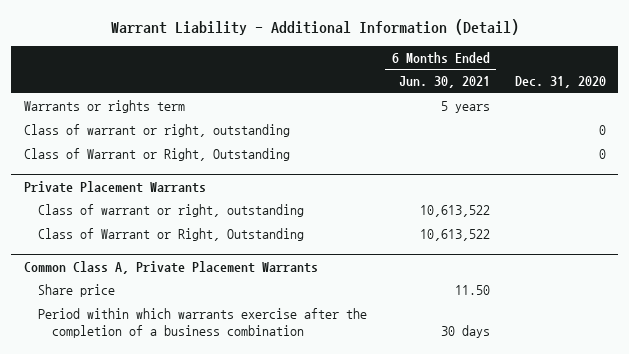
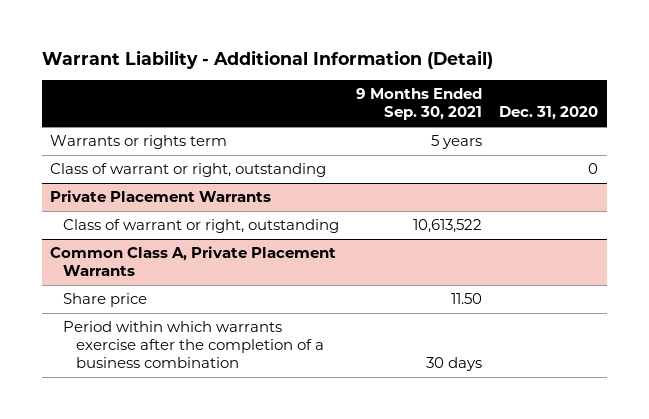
- | 6 Months Ended Jun. 30, 2021 | Dec. 31, 2020
+ | 9 Months Ended Sep. 30, 2021 | Dec. 31, 2020
- Class of Warrant or Right, Outstanding | | 0
@ Private Placement Warrants
- Class of Warrant or Right, Outstanding | 10,613,522 |

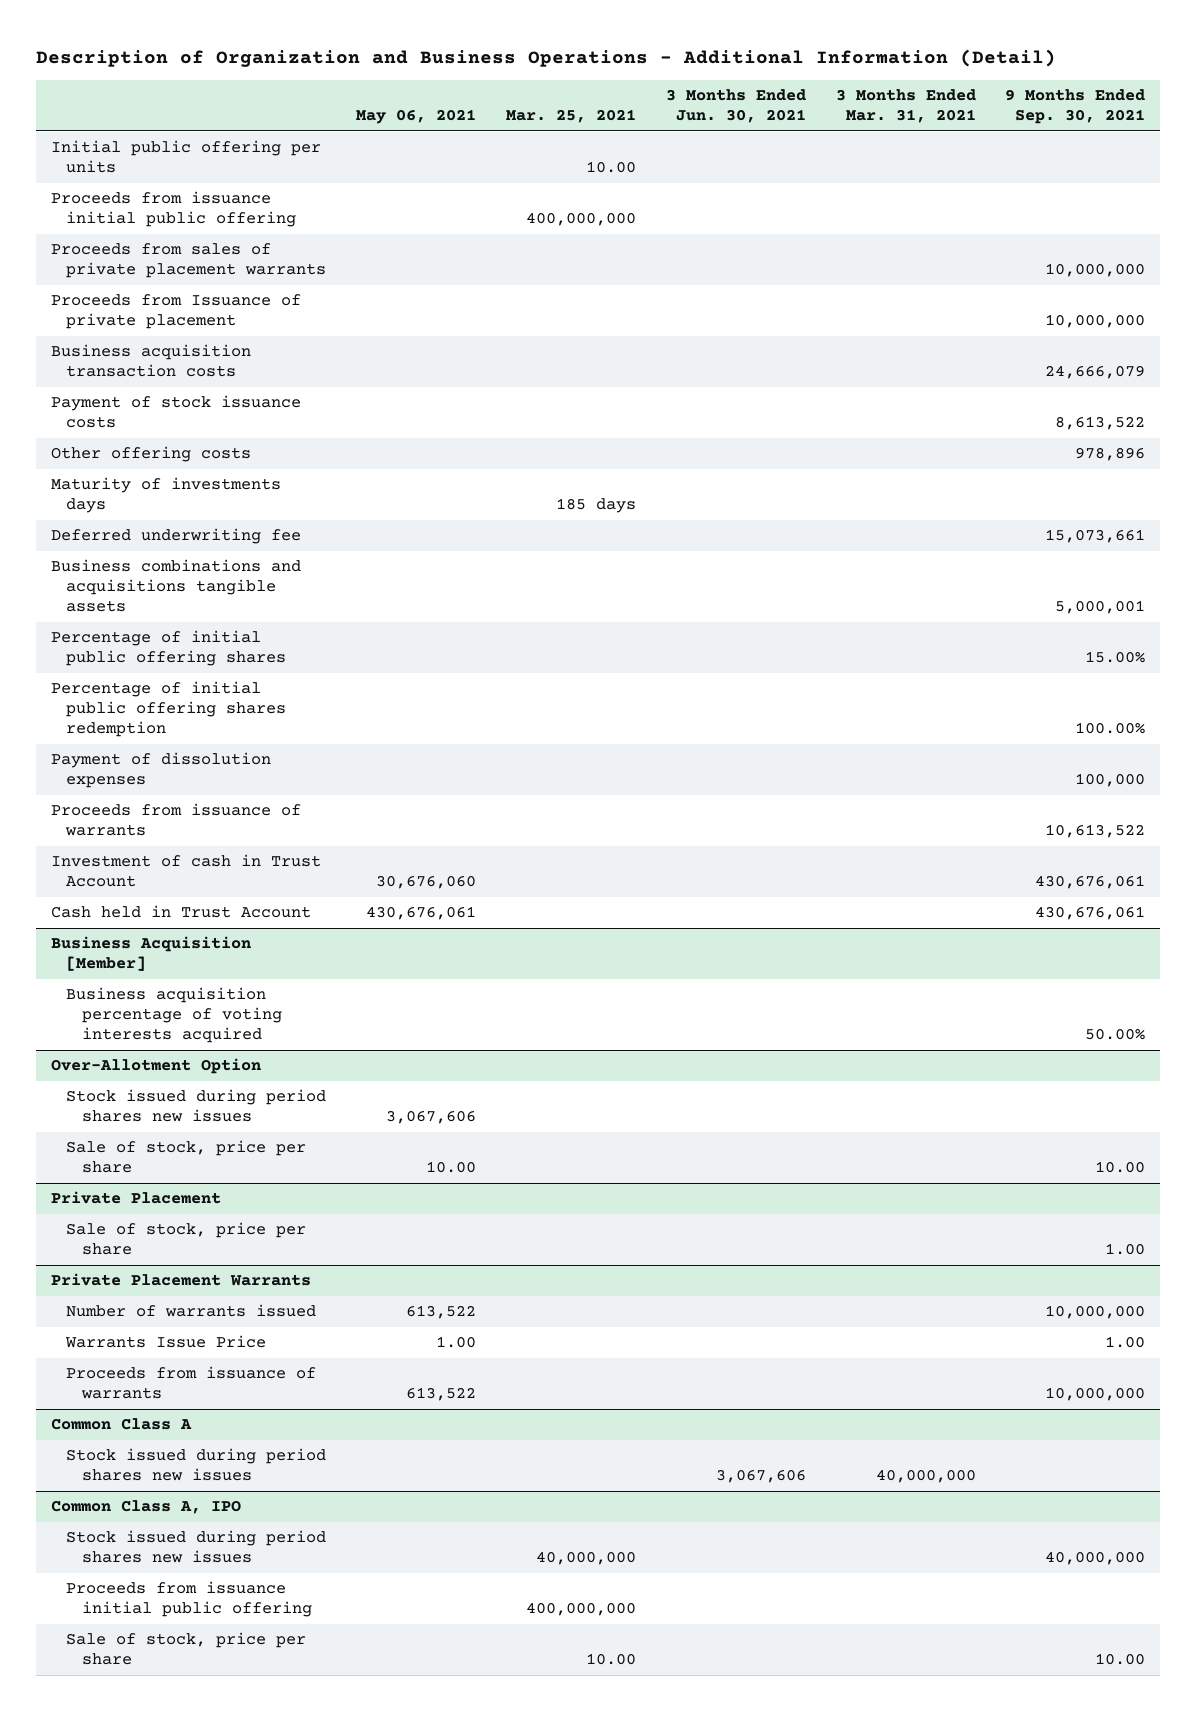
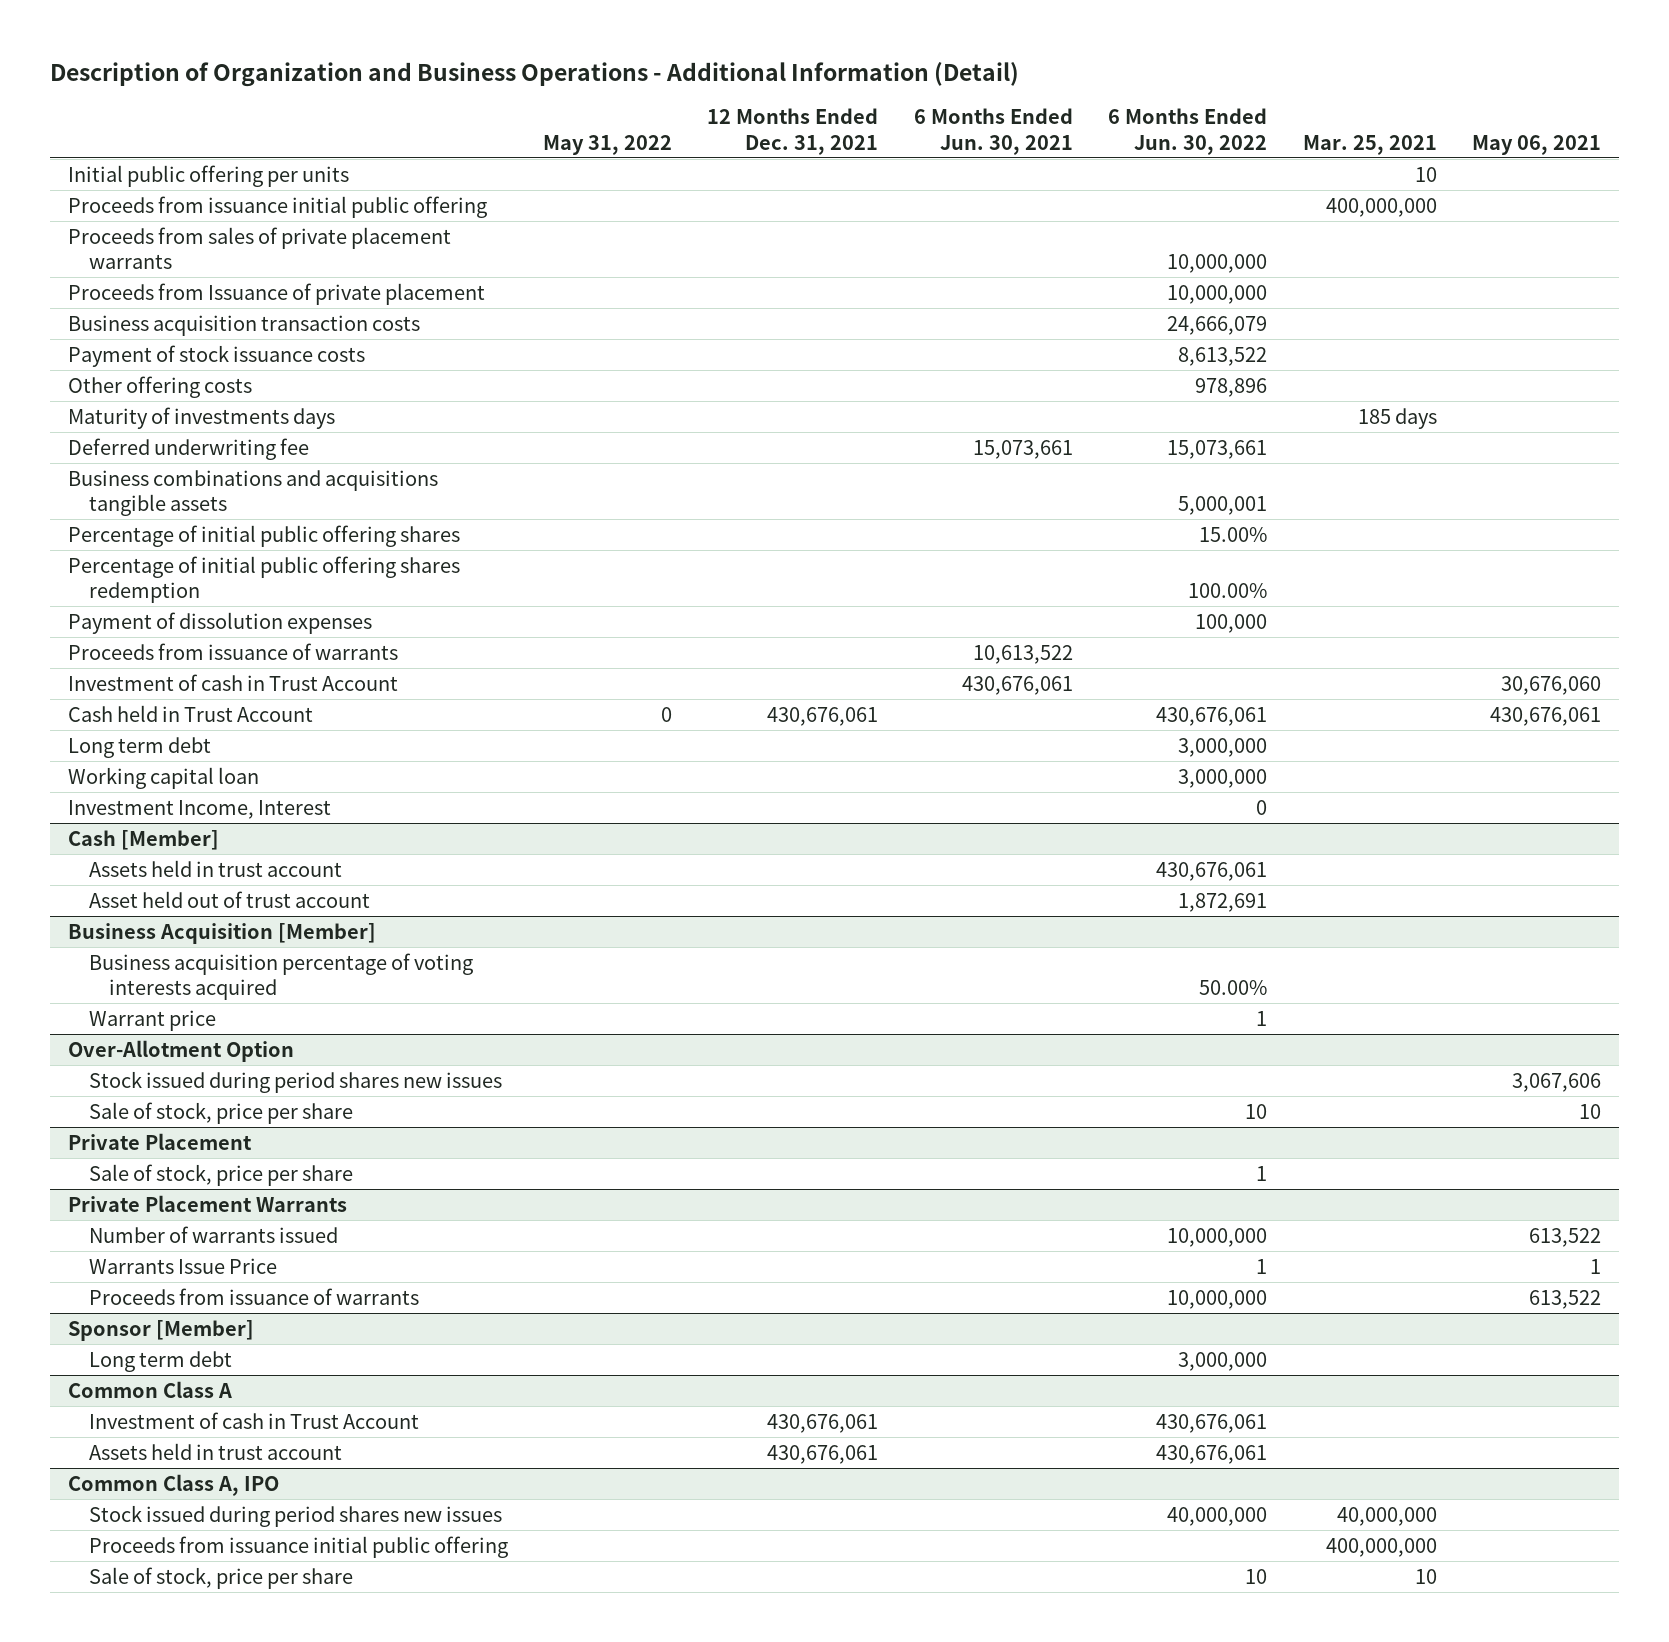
- | May 06, 2021 | Mar. 25, 2021 | 3 Months Ended Jun. 30, 2021 | 3 Months Ended Mar. 31, 2021 | 9 Months Ended Sep. 30, 2021
+ | May 31, 2022 | 12 Months Ended Dec. 31, 2021 | 6 Months Ended Jun. 30, 2021 | 6 Months Ended Jun. 30, 2022 | Mar. 25, 2021 | May 06, 2021
- Initial public offering per units | | 10.00 | | |
+ Initial public offering per units | | | | | 10 |
+ Long term debt | | | | 3,000,000 | |
+ Working capital loan | | | | 3,000,000 | |
+ Investment Income, Interest | | | | 0 | |
+ Cash [Member]
+ Assets held in trust account | | | | 430,676,061 | |
+ Asset held out of trust account | | | | 1,872,691 | |
@ Business Acquisition [Member]
+ Warrant price | | | | 1 | |
@ Over-Allotment Option
- Sale of stock, price per share | 10.00 | | | | 10.00
+ Sale of stock, price per share | | | | 10 | | 10
@ Private Placement Warrants
- Warrants Issue Price | 1.00 | | | | 1.00
+ Warrants Issue Price | | | | 1 | | 1
+ Sponsor [Member]
+ Long term debt | | | | 3,000,000 | |
@ Common Class A
- Stock issued during period shares new issues | | | 3,067,606 | 40,000,000 |
+ Investment of cash in Trust Account | | 430,676,061 | | 430,676,061 | |
+ Assets held in trust account | | 430,676,061 | | 430,676,061 | |
@ Common Class A, IPO
- Sale of stock, price per share | | 10.00 | | | 10.00
+ Sale of stock, price per share | | | | 10 | 10 |

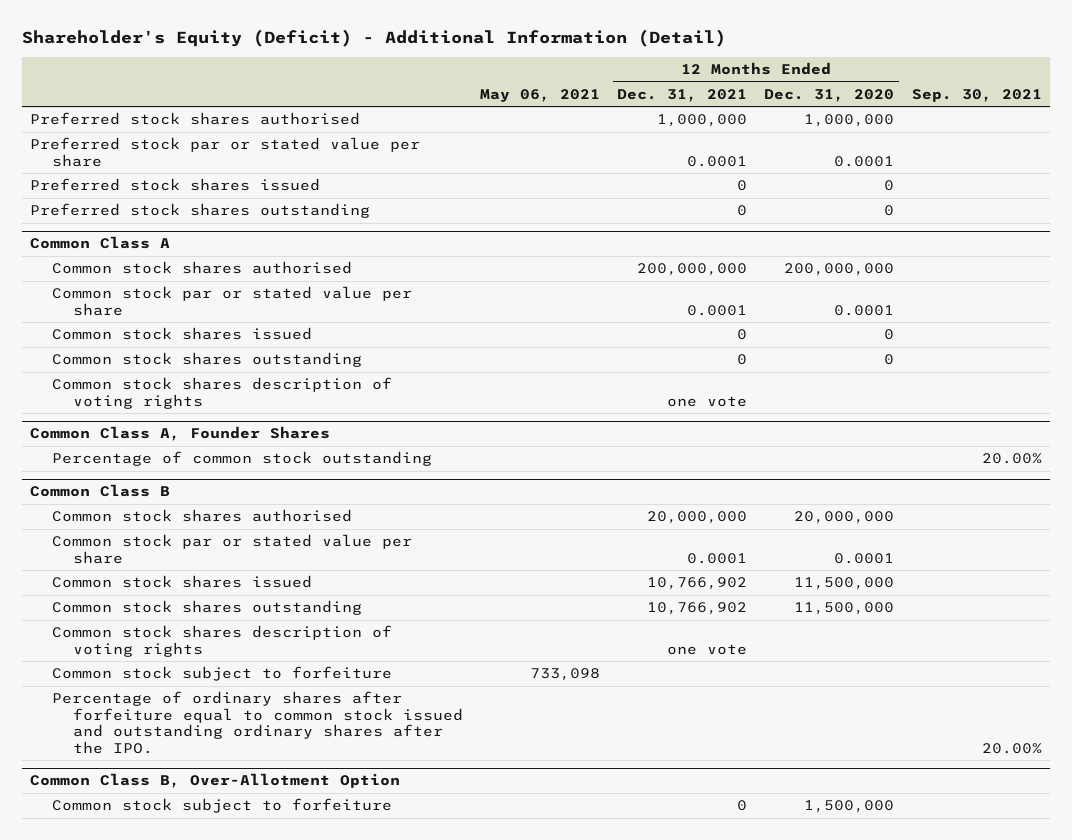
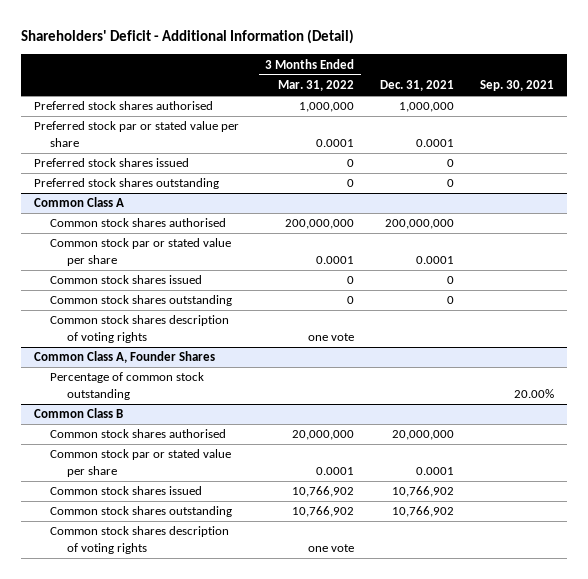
- Shareholder's Equity (Deficit) - Additional Information (Detail)
+ Shareholders' Deficit - Additional Information (Detail)
- | May 06, 2021 | 12 Months Ended Dec. 31, 2021 | 12 Months Ended Dec. 31, 2020 | Sep. 30, 2021
+ | 3 Months Ended Mar. 31, 2022 | Dec. 31, 2021 | Sep. 30, 2021
@ Common Class B
- Common stock subject to forfeiture | 733,098 | | |
- Percentage of ordinary shares after forfeiture equal to common stock issued and outstanding ordinary shares after the IPO. | | | | 20.00%
- Common Class B, Over-Allotment Option
- Common stock subject to forfeiture | | 0 | 1,500,000 |

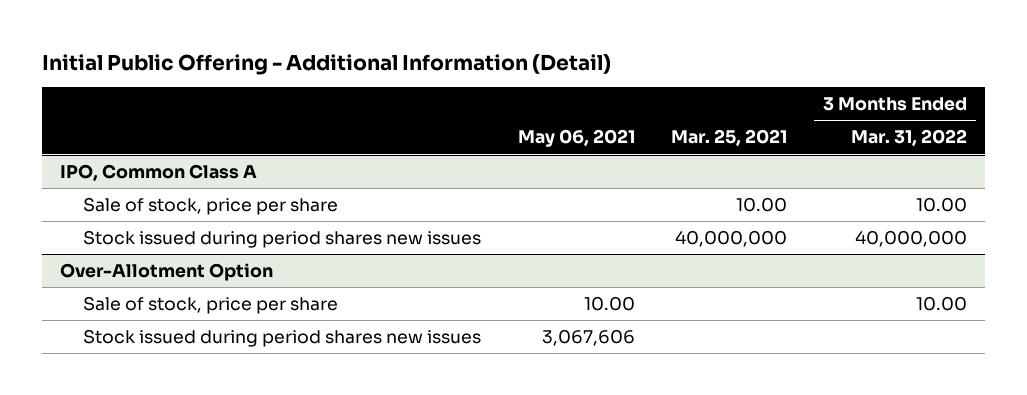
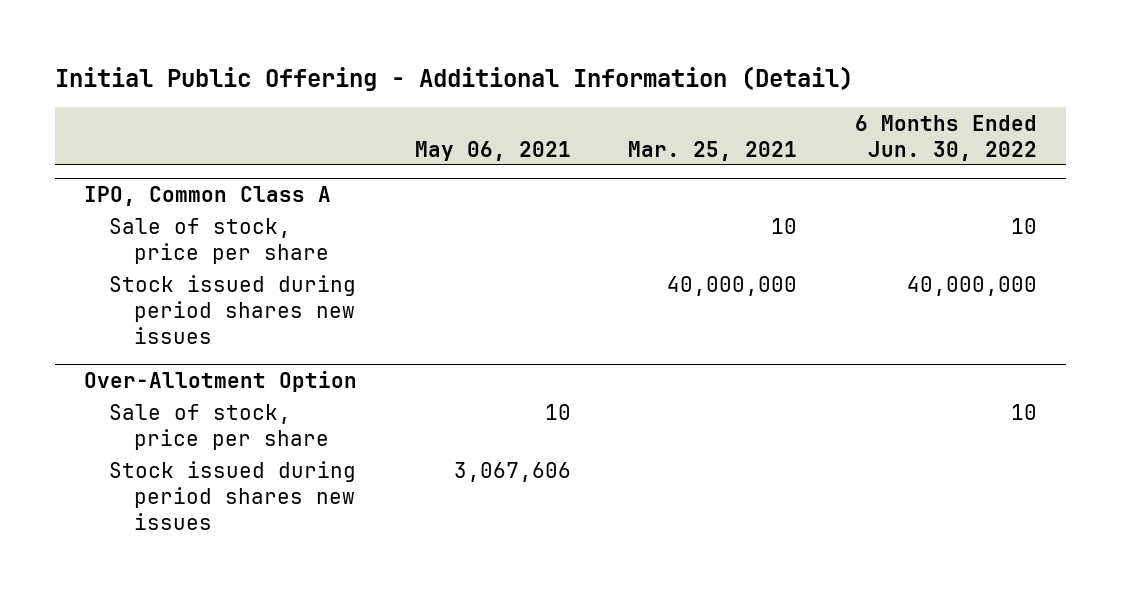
- | May 06, 2021 | Mar. 25, 2021 | 3 Months Ended Mar. 31, 2022
+ | May 06, 2021 | Mar. 25, 2021 | 6 Months Ended Jun. 30, 2022
@ IPO, Common Class A
- Sale of stock, price per share | | 10.00 | 10.00
+ Sale of stock, price per share | | 10 | 10
@ Over-Allotment Option
- Sale of stock, price per share | 10.00 | | 10.00
+ Sale of stock, price per share | 10 | | 10

